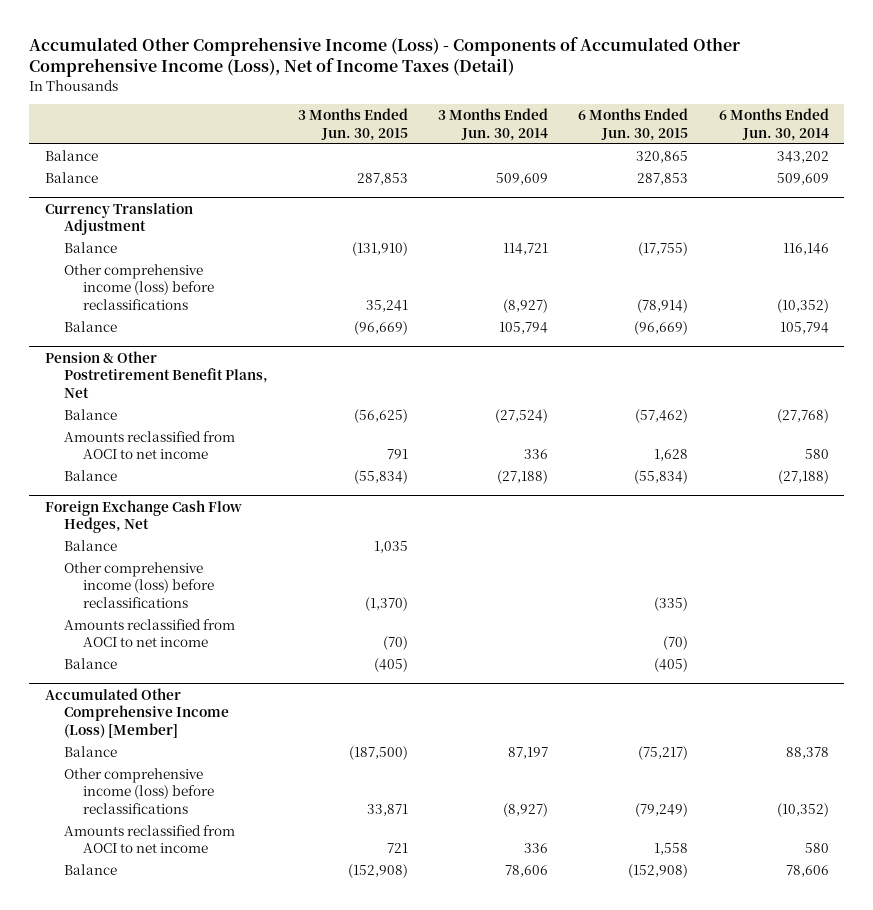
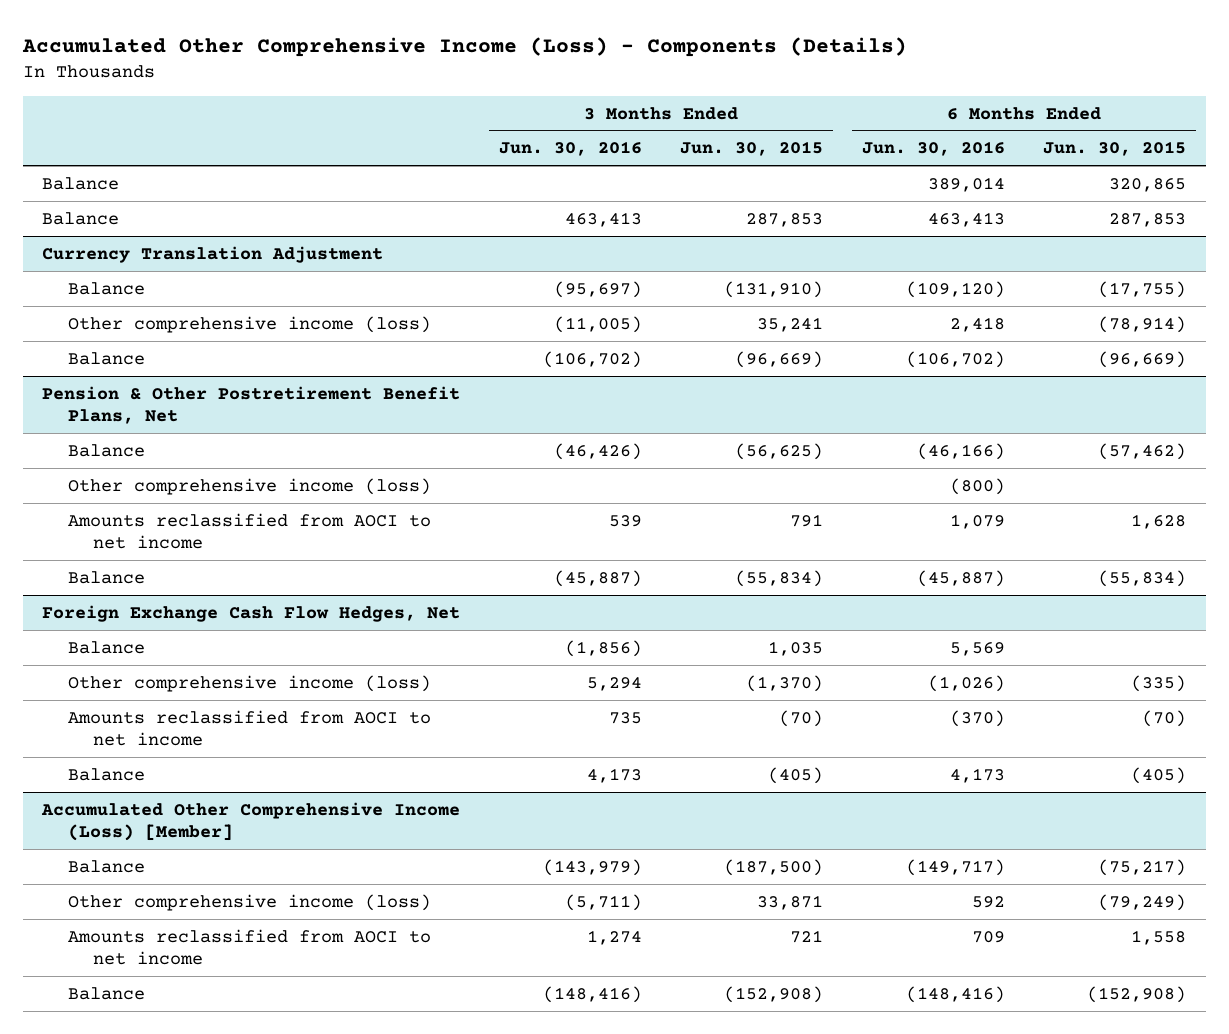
- Accumulated Other Comprehensive Income (Loss) - Components of Accumulated Other Comprehensive Income (Loss), Net of Income Taxes (Detail)
+ Accumulated Other Comprehensive Income (Loss) - Components (Details)
- | 3 Months Ended Jun. 30, 2015 | 3 Months Ended Jun. 30, 2014 | 6 Months Ended Jun. 30, 2015 | 6 Months Ended Jun. 30, 2014
+ | 3 Months Ended Jun. 30, 2016 | 3 Months Ended Jun. 30, 2015 | 6 Months Ended Jun. 30, 2016 | 6 Months Ended Jun. 30, 2015
@ Currency Translation Adjustment
- Other comprehensive income (loss) before reclassifications | 35,241 | (8,927) | (78,914) | (10,352)
+ Other comprehensive income (loss) | (11,005) | 35,241 | 2,418 | (78,914)
@ Pension & Other Postretirement Benefit Plans, Net
+ Other comprehensive income (loss) | | | (800) |
@ Foreign Exchange Cash Flow Hedges, Net
- Other comprehensive income (loss) before reclassifications | (1,370) | | (335) |
+ Other comprehensive income (loss) | 5,294 | (1,370) | (1,026) | (335)
@ Accumulated Other Comprehensive Income (Loss) [Member]
- Other comprehensive income (loss) before reclassifications | 33,871 | (8,927) | (79,249) | (10,352)
+ Other comprehensive income (loss) | (5,711) | 33,871 | 592 | (79,249)

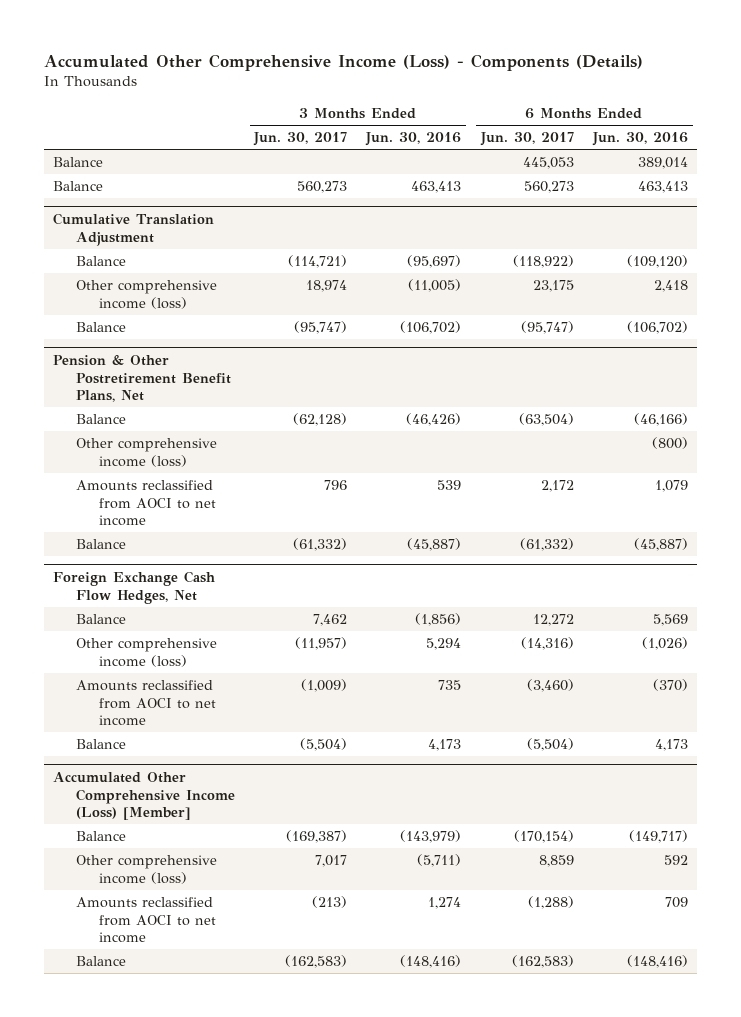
- | 3 Months Ended Jun. 30, 2016 | 3 Months Ended Jun. 30, 2015 | 6 Months Ended Jun. 30, 2016 | 6 Months Ended Jun. 30, 2015
+ | 3 Months Ended Jun. 30, 2017 | 3 Months Ended Jun. 30, 2016 | 6 Months Ended Jun. 30, 2017 | 6 Months Ended Jun. 30, 2016
- Currency Translation Adjustment
+ Cumulative Translation Adjustment

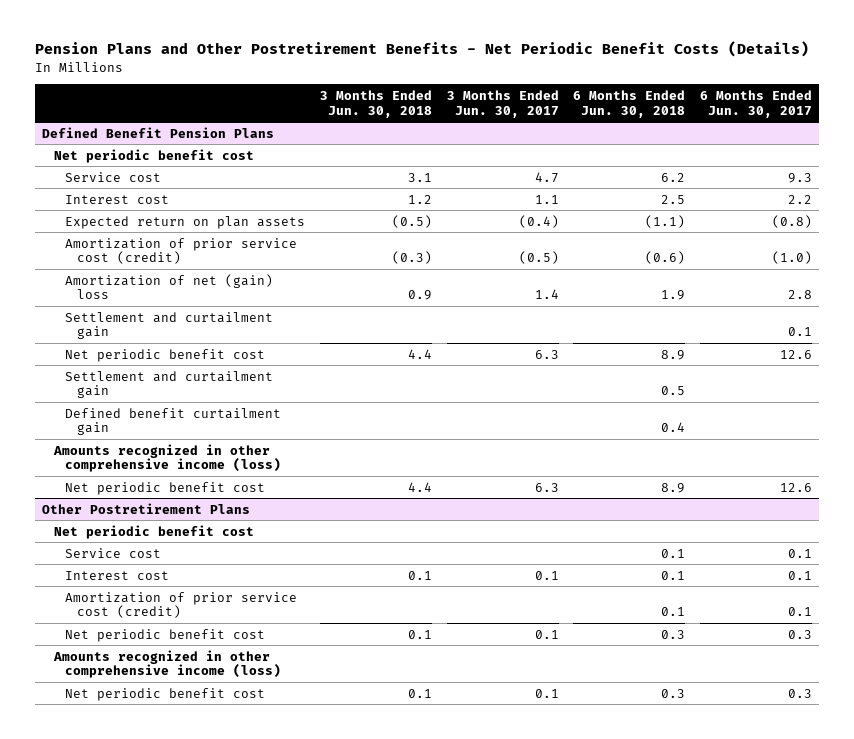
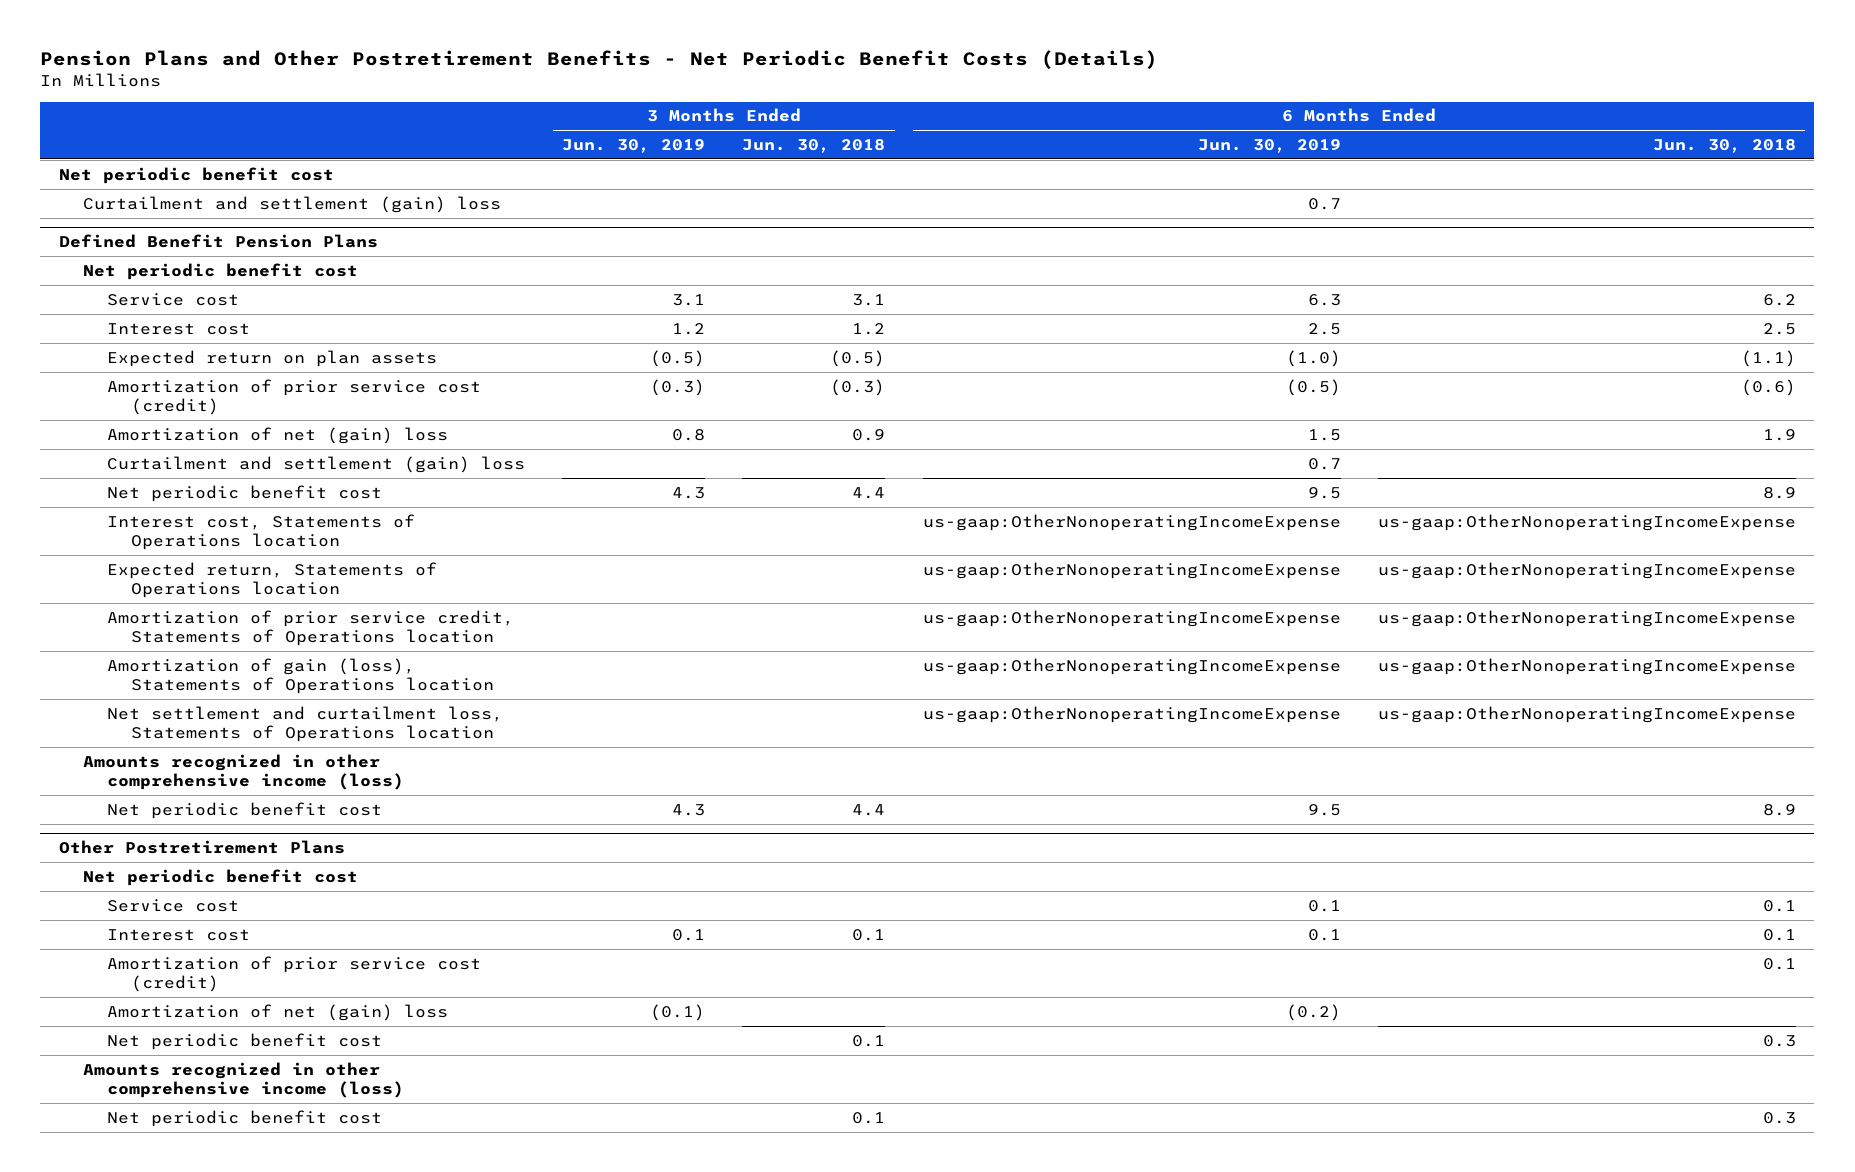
- | 3 Months Ended Jun. 30, 2018 | 3 Months Ended Jun. 30, 2017 | 6 Months Ended Jun. 30, 2018 | 6 Months Ended Jun. 30, 2017
+ | 3 Months Ended Jun. 30, 2019 | 3 Months Ended Jun. 30, 2018 | 6 Months Ended Jun. 30, 2019 | 6 Months Ended Jun. 30, 2018
+ Net periodic benefit cost
+ Curtailment and settlement (gain) loss | | | 0.7 |
@ Defined Benefit Pension Plans
- Settlement and curtailment gain | | | | 0.1
+ Curtailment and settlement (gain) loss | | | 0.7 |
- Settlement and curtailment gain | | | 0.5 |
- Defined benefit curtailment gain | | | 0.4 |
+ Interest cost, Statements of Operations location | | | us-gaap:OtherNonoperatingIncomeExpense | us-gaap:OtherNonoperatingIncomeExpense
+ Expected return, Statements of Operations location | | | us-gaap:OtherNonoperatingIncomeExpense | us-gaap:OtherNonoperatingIncomeExpense
+ Amortization of prior service credit, Statements of Operations location | | | us-gaap:OtherNonoperatingIncomeExpense | us-gaap:OtherNonoperatingIncomeExpense
+ Amortization of gain (loss), Statements of Operations location | | | us-gaap:OtherNonoperatingIncomeExpense | us-gaap:OtherNonoperatingIncomeExpense
+ Net settlement and curtailment loss, Statements of Operations location | | | us-gaap:OtherNonoperatingIncomeExpense | us-gaap:OtherNonoperatingIncomeExpense
@ Other Postretirement Plans
+ Amortization of net (gain) loss | (0.1) | | (0.2) |

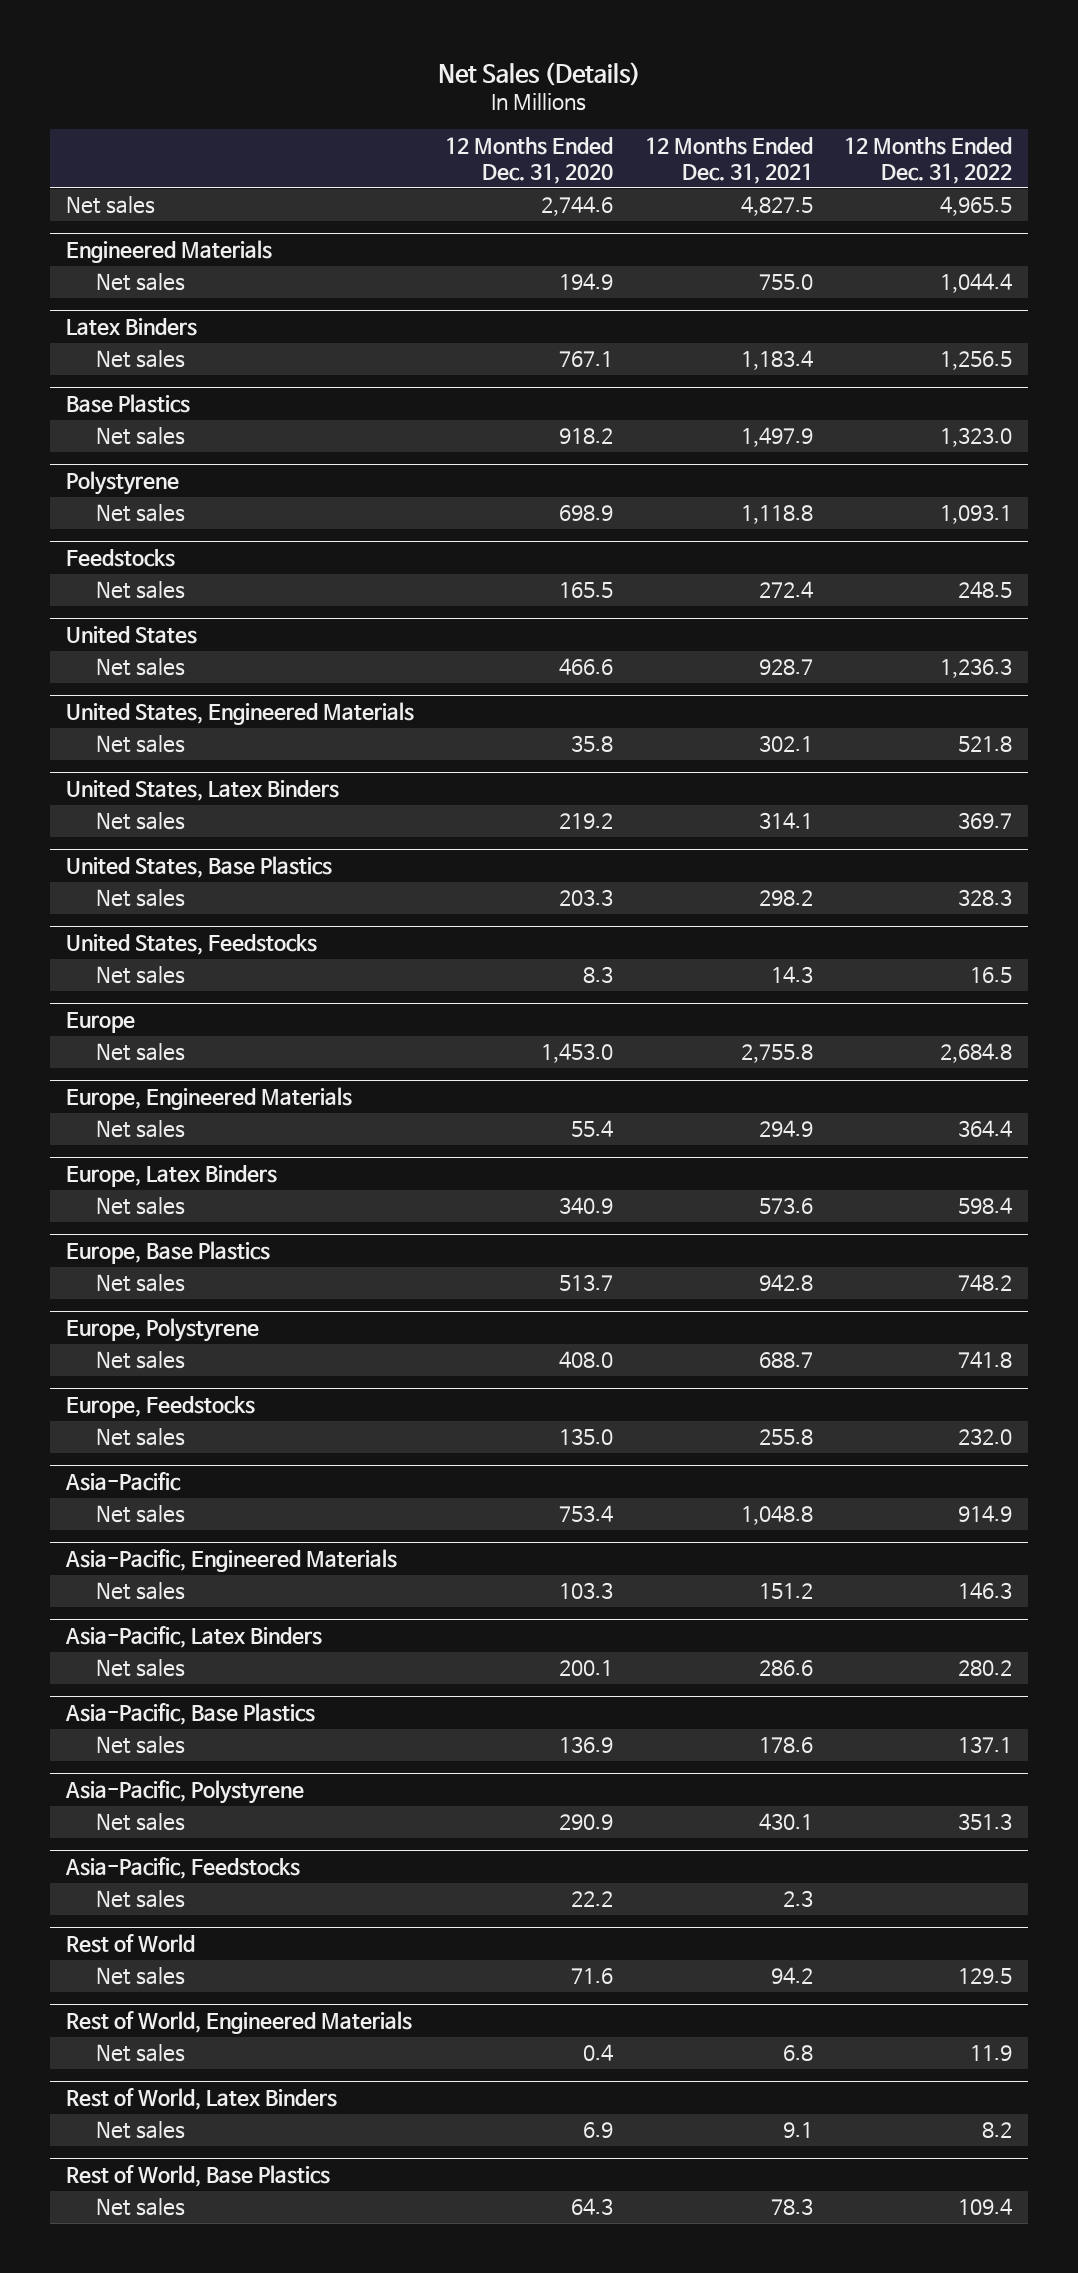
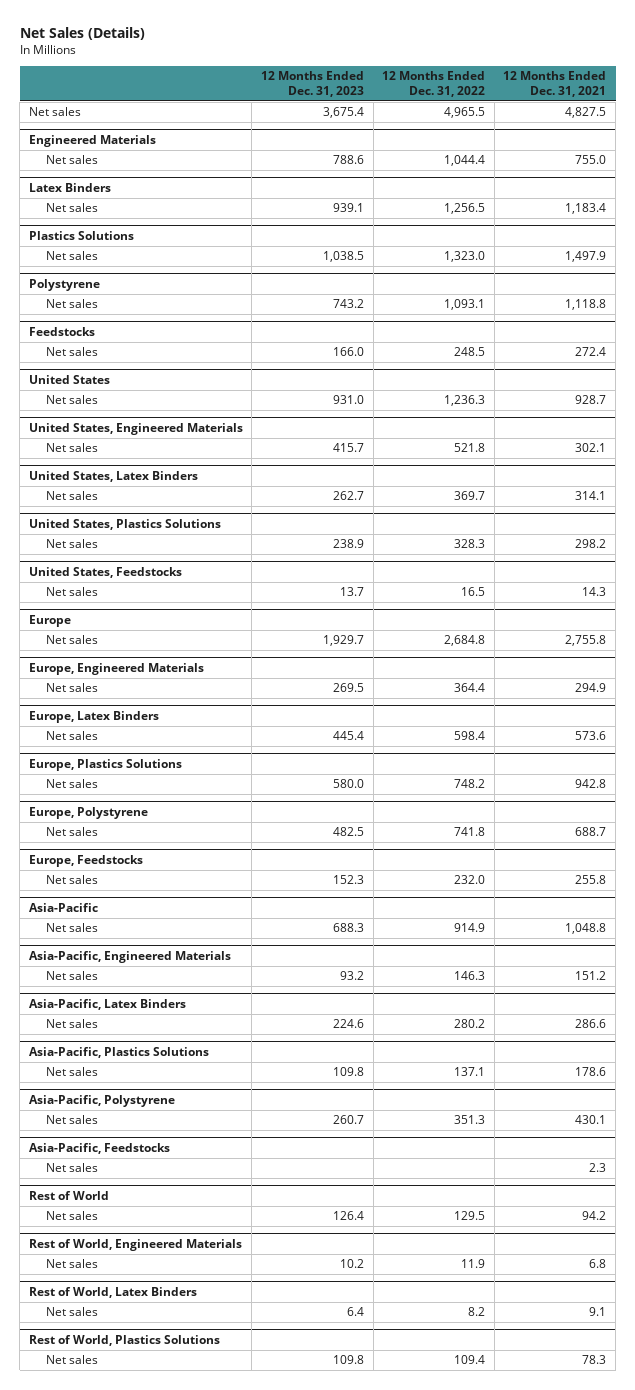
- | 12 Months Ended Dec. 31, 2020 | 12 Months Ended Dec. 31, 2021 | 12 Months Ended Dec. 31, 2022
+ | 12 Months Ended Dec. 31, 2023 | 12 Months Ended Dec. 31, 2022 | 12 Months Ended Dec. 31, 2021
- Base Plastics
+ Plastics Solutions
- United States, Base Plastics
+ United States, Plastics Solutions
- Europe, Base Plastics
+ Europe, Plastics Solutions
- Asia-Pacific, Base Plastics
+ Asia-Pacific, Plastics Solutions
- Rest of World, Base Plastics
+ Rest of World, Plastics Solutions

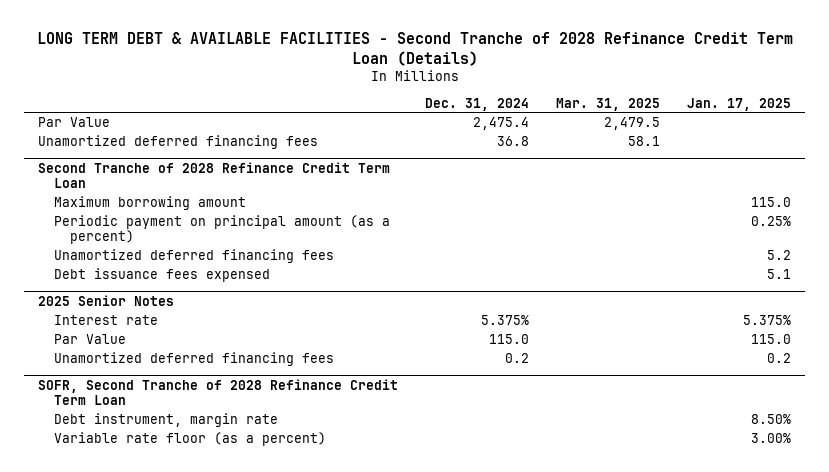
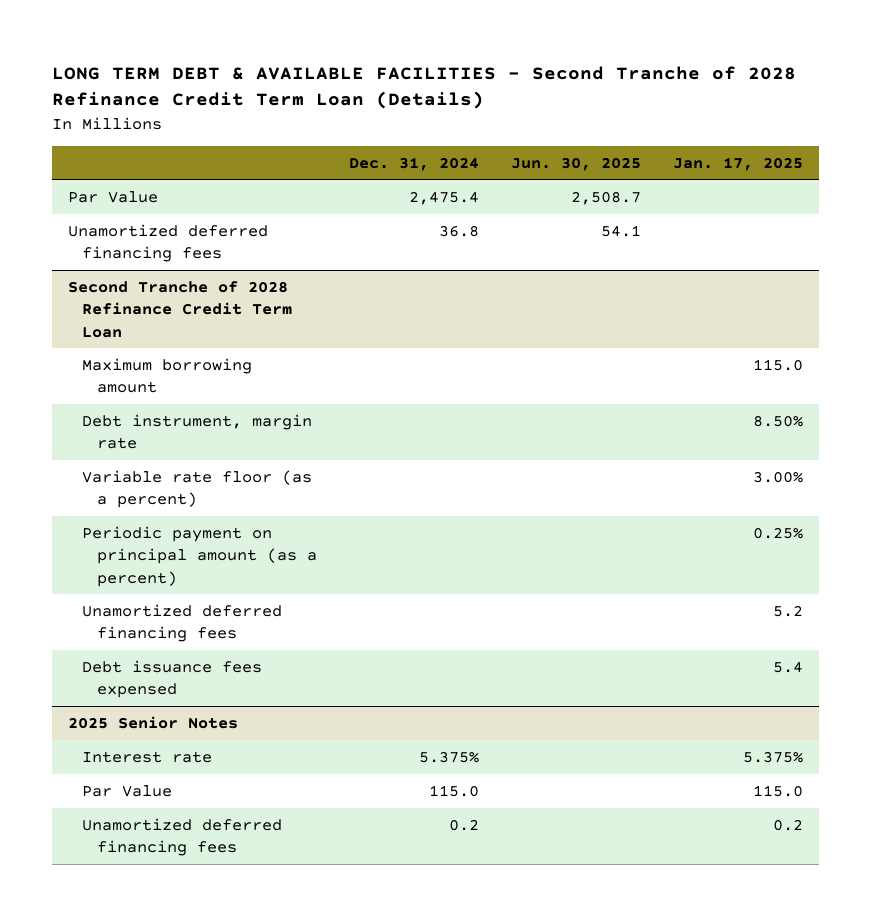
- | Dec. 31, 2024 | Mar. 31, 2025 | Jan. 17, 2025
+ | Dec. 31, 2024 | Jun. 30, 2025 | Jan. 17, 2025
@ Second Tranche of 2028 Refinance Credit Term Loan
+ Debt instrument, margin rate | | | 8.50%
+ Variable rate floor (as a percent) | | | 3.00%
- Debt issuance fees expensed | | | 5.1
+ Debt issuance fees expensed | | | 5.4
- SOFR, Second Tranche of 2028 Refinance Credit Term Loan
- Debt instrument, margin rate | | | 8.50%
- Variable rate floor (as a percent) | | | 3.00%

